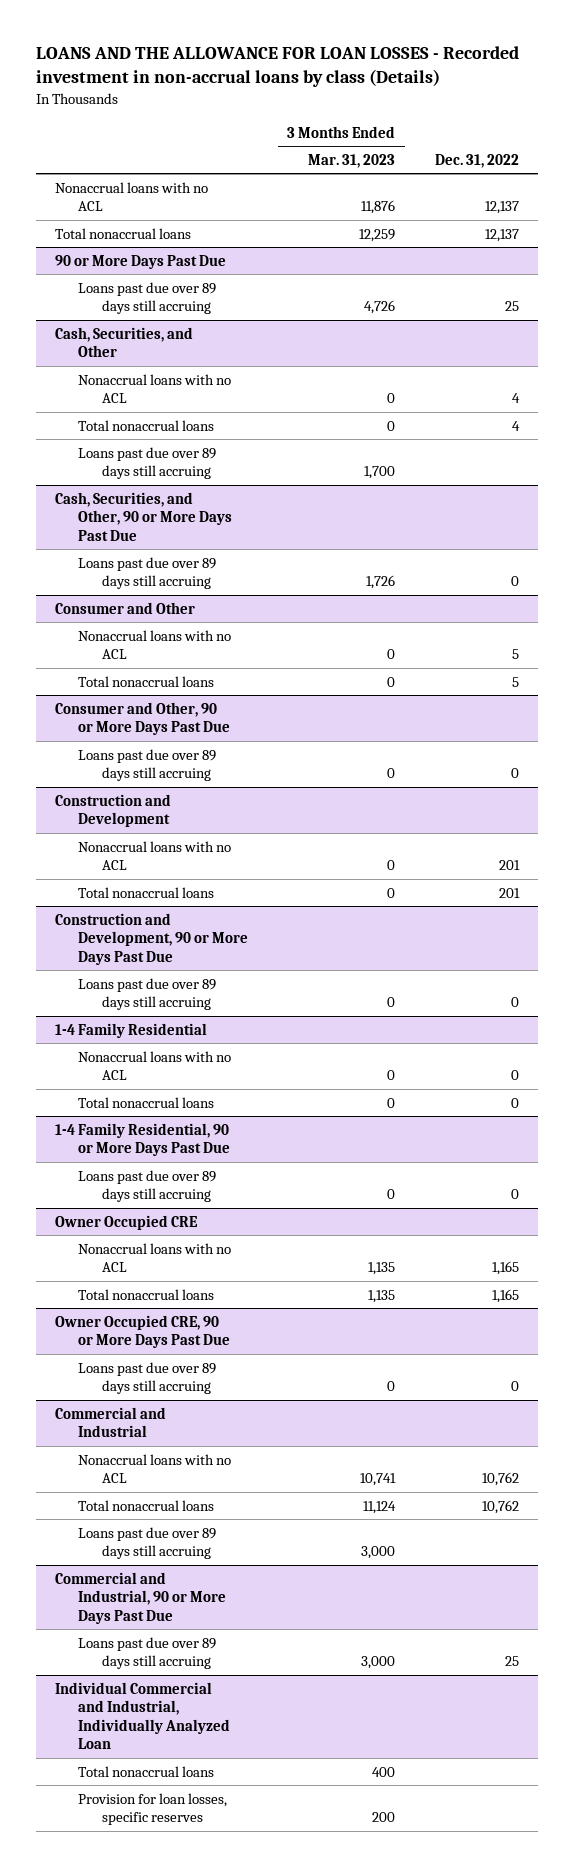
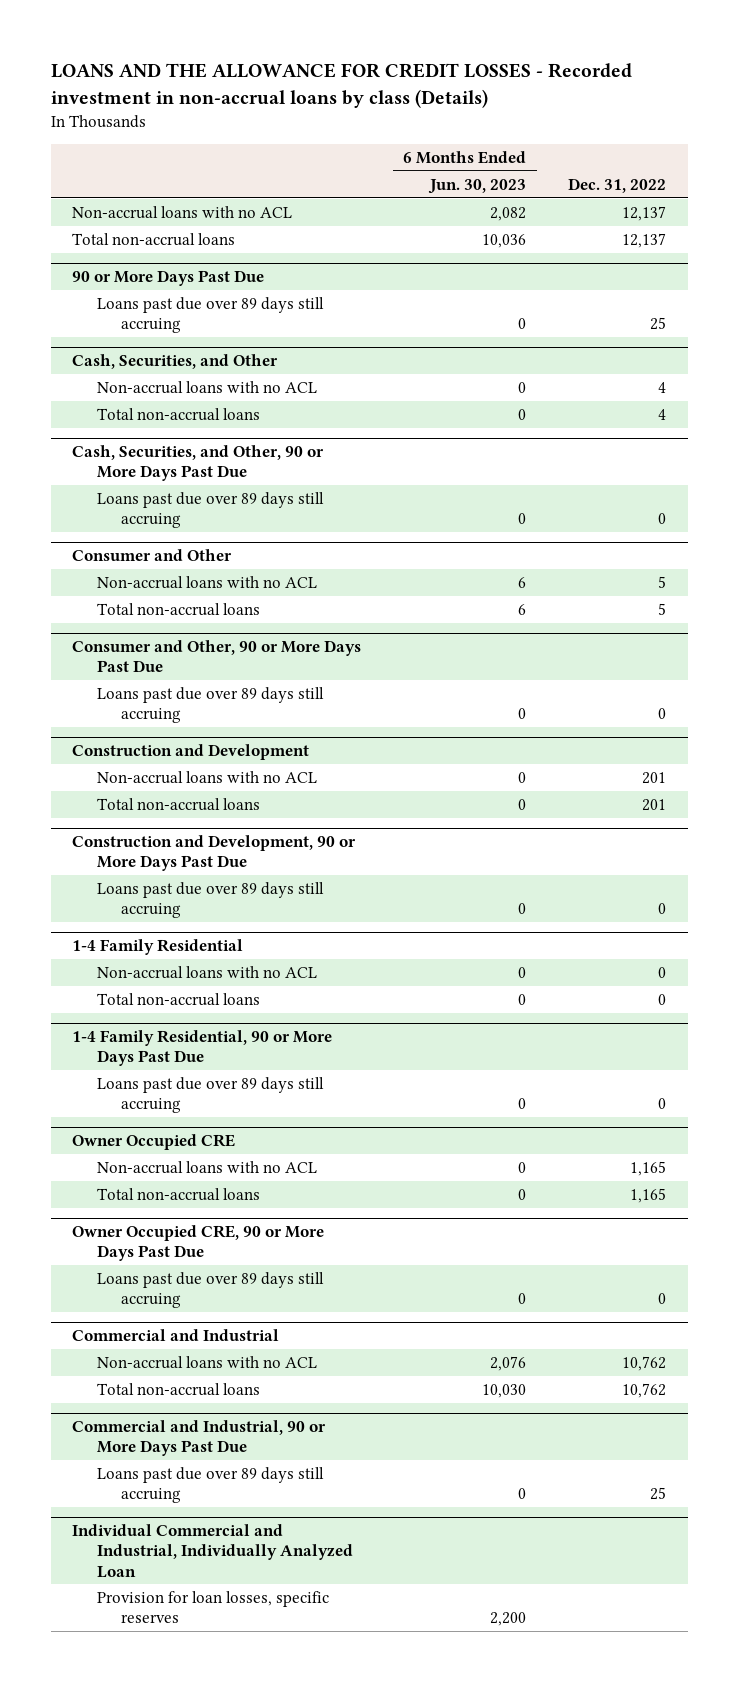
- LOANS AND THE ALLOWANCE FOR LOAN LOSSES - Recorded investment in non-accrual loans by class (Details)
+ LOANS AND THE ALLOWANCE FOR CREDIT LOSSES - Recorded investment in non-accrual loans by class (Details)
- | 3 Months Ended Mar. 31, 2023 | Dec. 31, 2022
+ | 6 Months Ended Jun. 30, 2023 | Dec. 31, 2022
- Nonaccrual loans with no ACL | 11,876 | 12,137
- Total nonaccrual loans | 12,259 | 12,137
+ Non-accrual loans with no ACL | 2,082 | 12,137
+ Total non-accrual loans | 10,036 | 12,137
@ Cash, Securities, and Other
- Nonaccrual loans with no ACL | 0 | 4
- Total nonaccrual loans | 0 | 4
- Loans past due over 89 days still accruing | 1,700 |
+ Non-accrual loans with no ACL | 0 | 4
+ Total non-accrual loans | 0 | 4
@ Consumer and Other
- Nonaccrual loans with no ACL | 0 | 5
- Total nonaccrual loans | 0 | 5
+ Non-accrual loans with no ACL | 6 | 5
+ Total non-accrual loans | 6 | 5
@ Construction and Development
- Nonaccrual loans with no ACL | 0 | 201
- Total nonaccrual loans | 0 | 201
+ Non-accrual loans with no ACL | 0 | 201
+ Total non-accrual loans | 0 | 201
@ 1-4 Family Residential
- Nonaccrual loans with no ACL | 0 | 0
- Total nonaccrual loans | 0 | 0
+ Non-accrual loans with no ACL | 0 | 0
+ Total non-accrual loans | 0 | 0
@ Owner Occupied CRE
- Nonaccrual loans with no ACL | 1,135 | 1,165
- Total nonaccrual loans | 1,135 | 1,165
+ Non-accrual loans with no ACL | 0 | 1,165
+ Total non-accrual loans | 0 | 1,165
@ Commercial and Industrial
- Nonaccrual loans with no ACL | 10,741 | 10,762
- Total nonaccrual loans | 11,124 | 10,762
- Loans past due over 89 days still accruing | 3,000 |
+ Non-accrual loans with no ACL | 2,076 | 10,762
+ Total non-accrual loans | 10,030 | 10,762
@ Individual Commercial and Industrial, Individually Analyzed Loan
- Total nonaccrual loans | 400 |

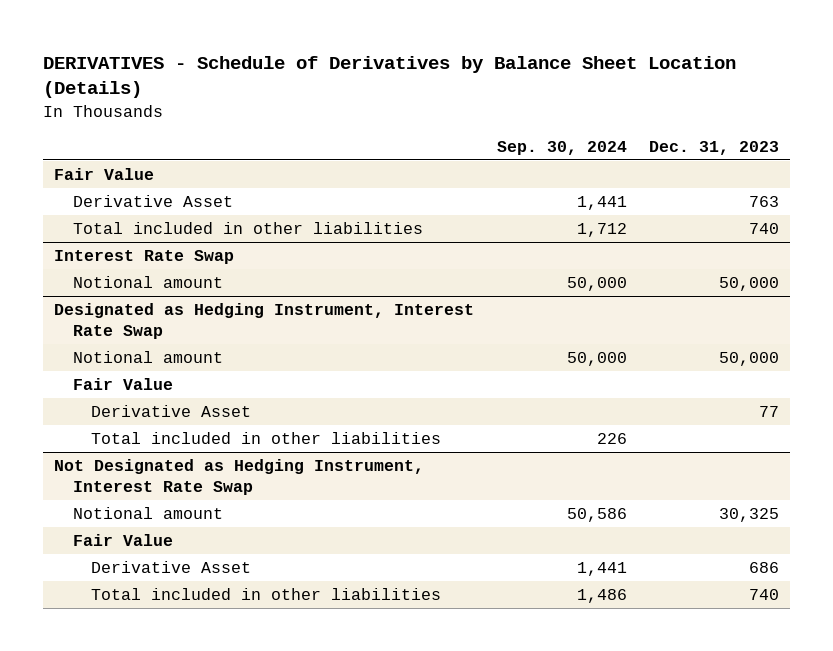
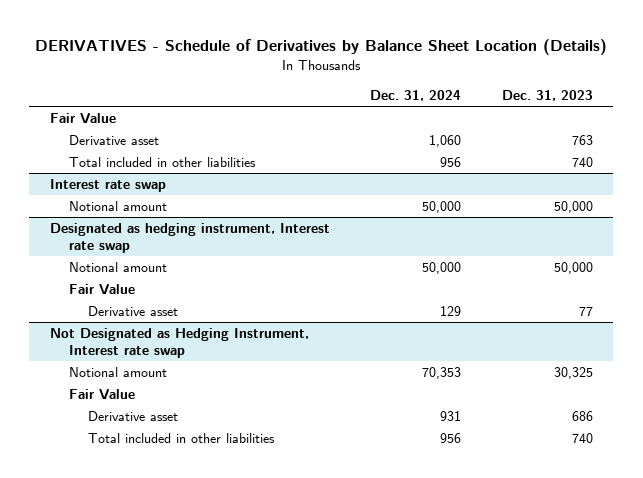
- | Sep. 30, 2024 | Dec. 31, 2023
+ | Dec. 31, 2024 | Dec. 31, 2023
- Derivative Asset | 1,441 | 763
+ Derivative asset | 1,060 | 763
- Interest Rate Swap
+ Interest rate swap
- Designated as Hedging Instrument, Interest Rate Swap
+ Designated as hedging instrument, Interest rate swap
- Derivative Asset | | 77
- Total included in other liabilities | 226 |
- Not Designated as Hedging Instrument, Interest Rate Swap
+ Derivative asset | 129 | 77
+ Not Designated as Hedging Instrument, Interest rate swap
- Derivative Asset | 1,441 | 686
+ Derivative asset | 931 | 686

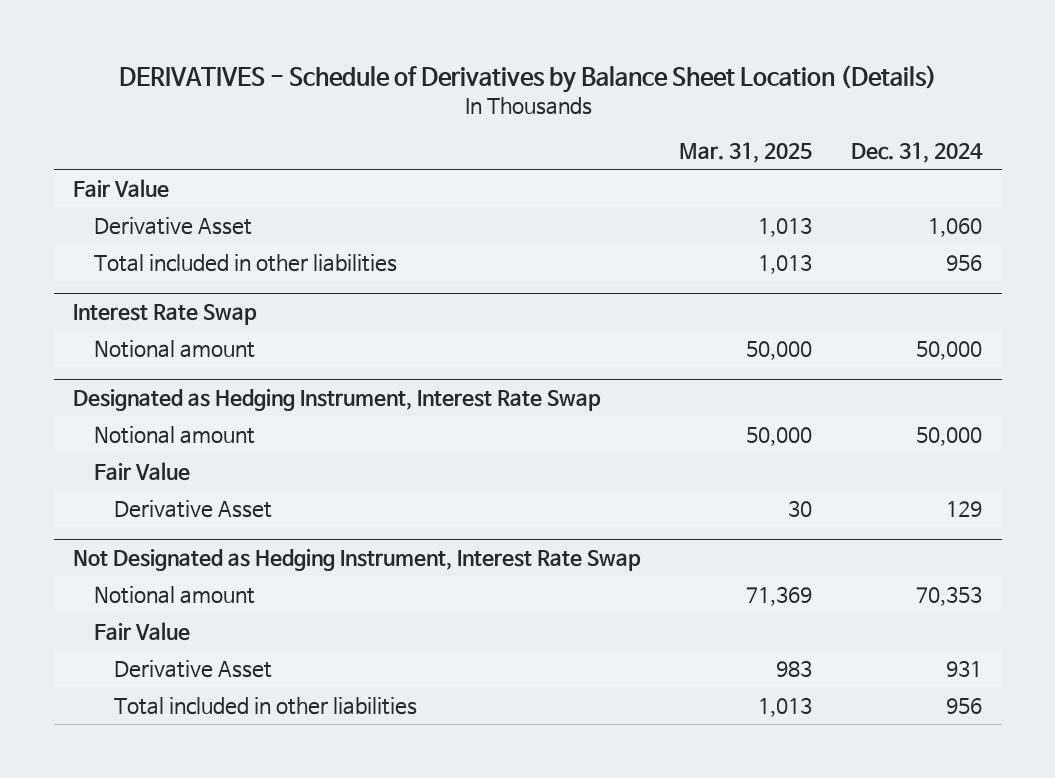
- | Dec. 31, 2024 | Dec. 31, 2023
+ | Mar. 31, 2025 | Dec. 31, 2024
- Derivative asset | 1,060 | 763
+ Derivative Asset | 1,013 | 1,060
- Interest rate swap
+ Interest Rate Swap
- Designated as hedging instrument, Interest rate swap
+ Designated as Hedging Instrument, Interest Rate Swap
- Derivative asset | 129 | 77
- Not Designated as Hedging Instrument, Interest rate swap
+ Derivative Asset | 30 | 129
+ Not Designated as Hedging Instrument, Interest Rate Swap
- Derivative asset | 931 | 686
+ Derivative Asset | 983 | 931

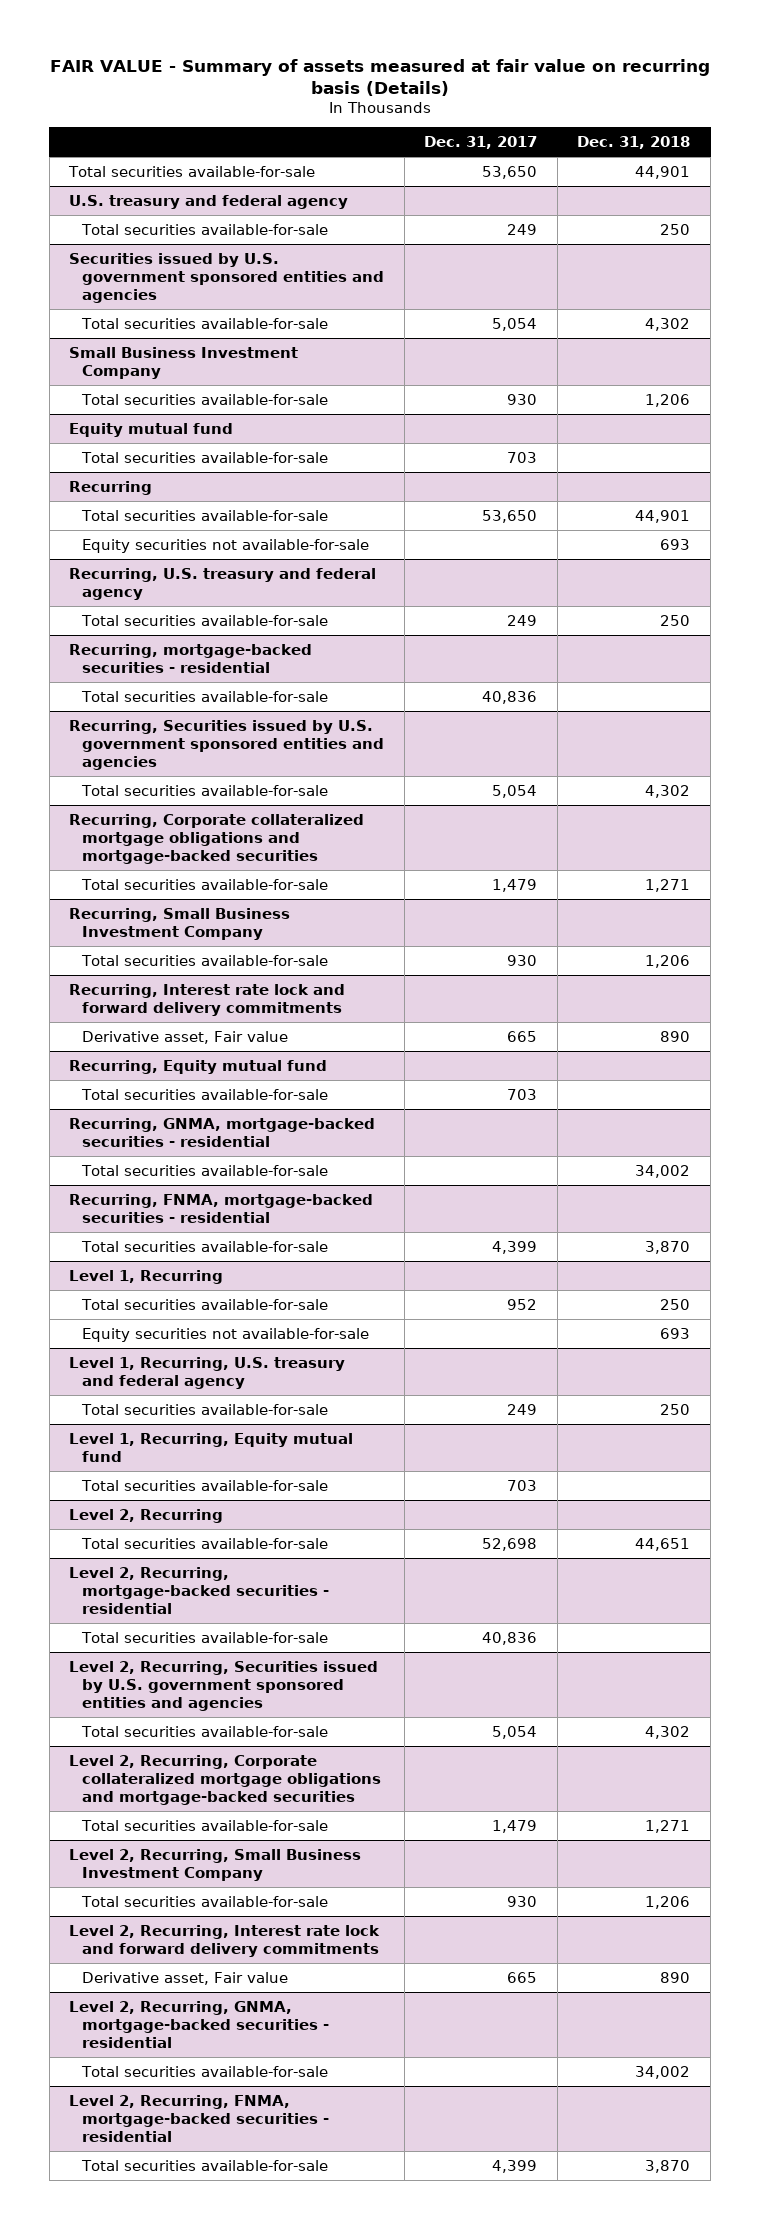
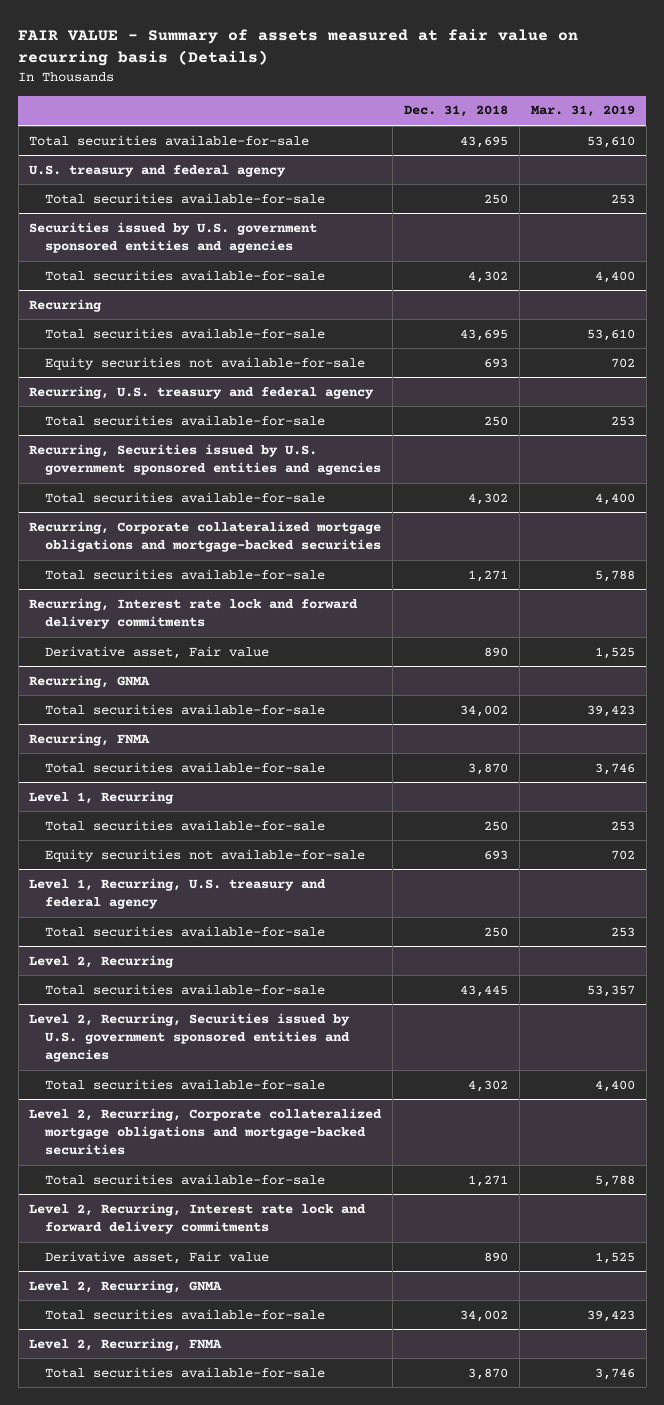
- | Dec. 31, 2017 | Dec. 31, 2018
+ | Dec. 31, 2018 | Mar. 31, 2019
- Total securities available-for-sale | 53,650 | 44,901
+ Total securities available-for-sale | 43,695 | 53,610
- Small Business Investment Company
- Total securities available-for-sale | 930 | 1,206
- Equity mutual fund
- Total securities available-for-sale | 703 |
@ Recurring
- Total securities available-for-sale | 53,650 | 44,901
+ Total securities available-for-sale | 43,695 | 53,610
- Recurring, mortgage-backed securities - residential
- Total securities available-for-sale | 40,836 |
- Recurring, Small Business Investment Company
- Total securities available-for-sale | 930 | 1,206
- Recurring, Equity mutual fund
- Total securities available-for-sale | 703 |
- Recurring, GNMA, mortgage-backed securities - residential
+ Recurring, GNMA
- Recurring, FNMA, mortgage-backed securities - residential
+ Recurring, FNMA
- Level 1, Recurring, Equity mutual fund
- Total securities available-for-sale | 703 |
@ Level 2, Recurring
- Total securities available-for-sale | 52,698 | 44,651
- Level 2, Recurring, mortgage-backed securities - residential
- Total securities available-for-sale | 40,836 |
@ Level 2, Recurring
+ Total securities available-for-sale | 43,445 | 53,357
- Level 2, Recurring, Small Business Investment Company
- Total securities available-for-sale | 930 | 1,206
- Level 2, Recurring, GNMA, mortgage-backed securities - residential
+ Level 2, Recurring, GNMA
- Level 2, Recurring, FNMA, mortgage-backed securities - residential
+ Level 2, Recurring, FNMA

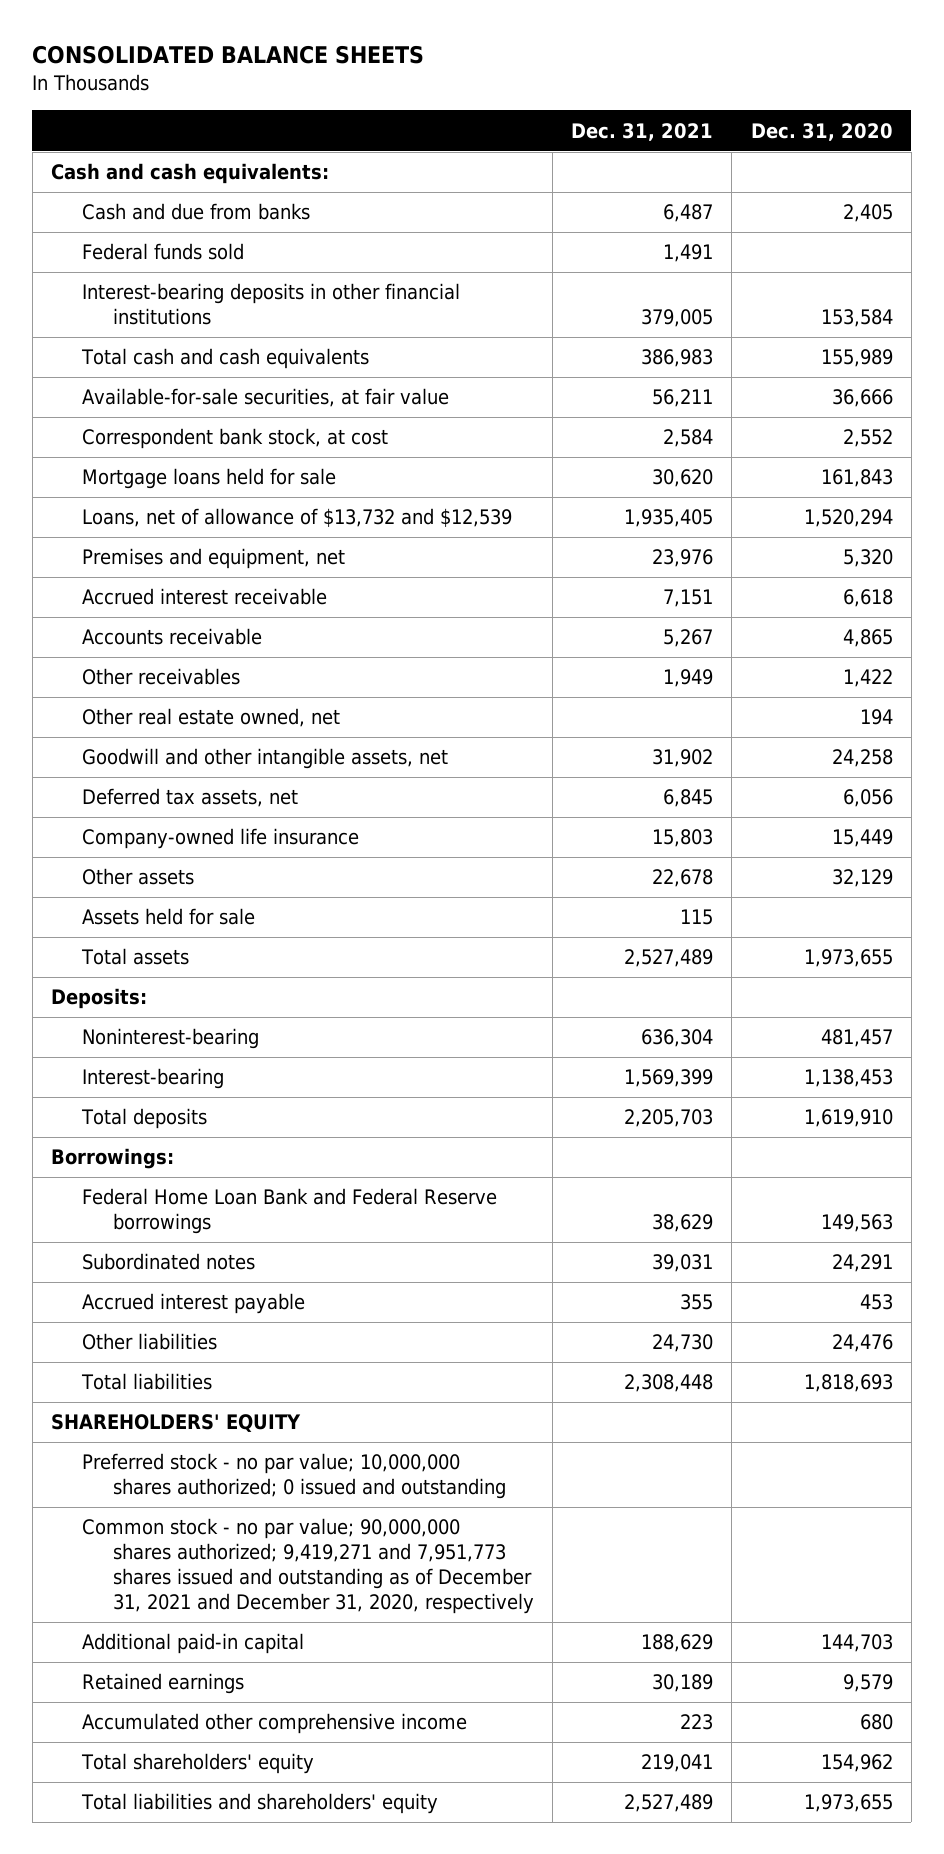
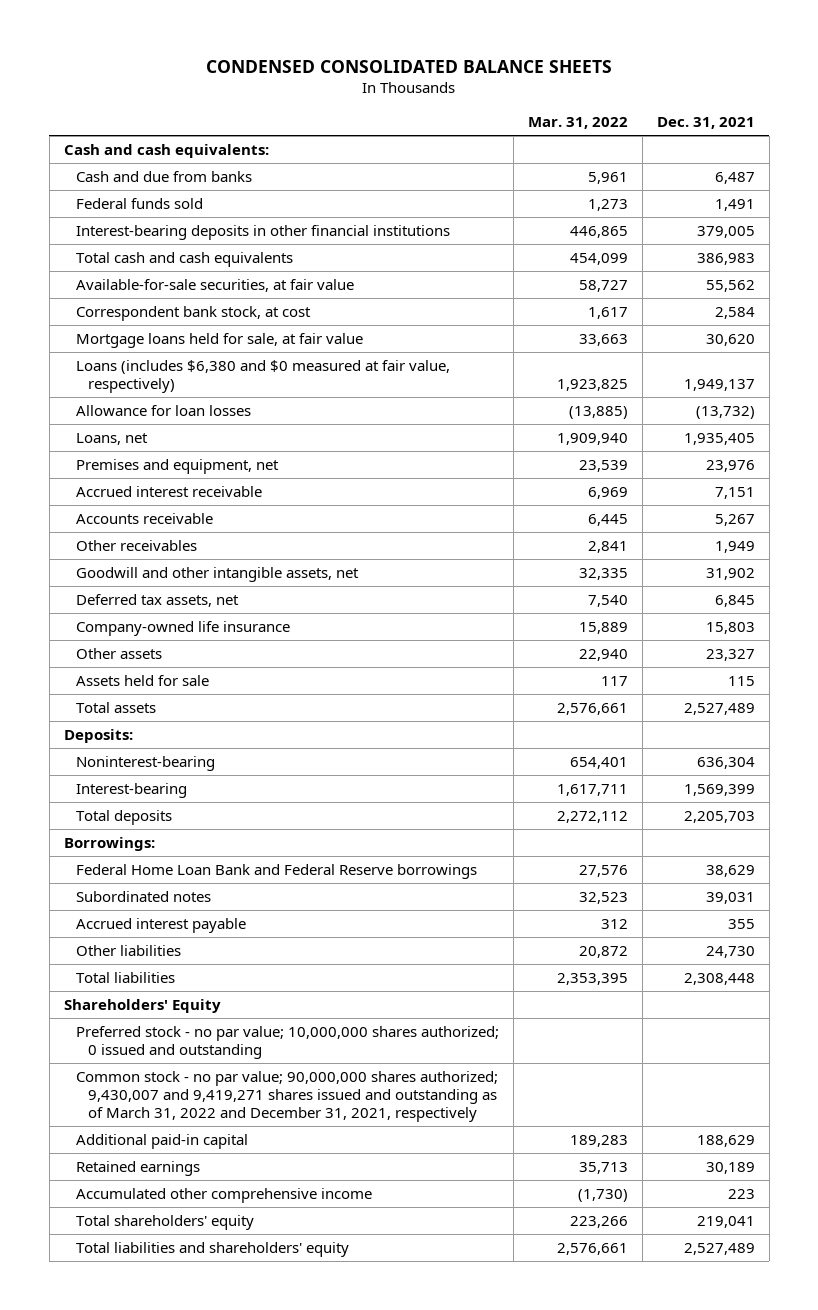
- CONSOLIDATED BALANCE SHEETS
+ CONDENSED CONSOLIDATED BALANCE SHEETS
- | Dec. 31, 2021 | Dec. 31, 2020
+ | Mar. 31, 2022 | Dec. 31, 2021
- Available-for-sale securities, at fair value | 56,211 | 36,666
+ Available-for-sale securities, at fair value | 58,727 | 55,562
- Mortgage loans held for sale | 30,620 | 161,843
- Loans, net of allowance of $13,732 and $12,539 | 1,935,405 | 1,520,294
+ Mortgage loans held for sale, at fair value | 33,663 | 30,620
+ Loans (includes $6,380 and $0 measured at fair value, respectively) | 1,923,825 | 1,949,137
+ Allowance for loan losses | (13,885) | (13,732)
+ Loans, net | 1,909,940 | 1,935,405
- Other real estate owned, net | | 194
- Other assets | 22,678 | 32,129
+ Other assets | 22,940 | 23,327
- SHAREHOLDERS' EQUITY
+ Shareholders' Equity
- Common stock - no par value; 90,000,000 shares authorized; 9,419,271 and 7,951,773 shares issued and outstanding as of December 31, 2021 and December 31, 2020, respectively
+ Common stock - no par value; 90,000,000 shares authorized; 9,430,007 and 9,419,271 shares issued and outstanding as of March 31, 2022 and December 31, 2021, respectively

